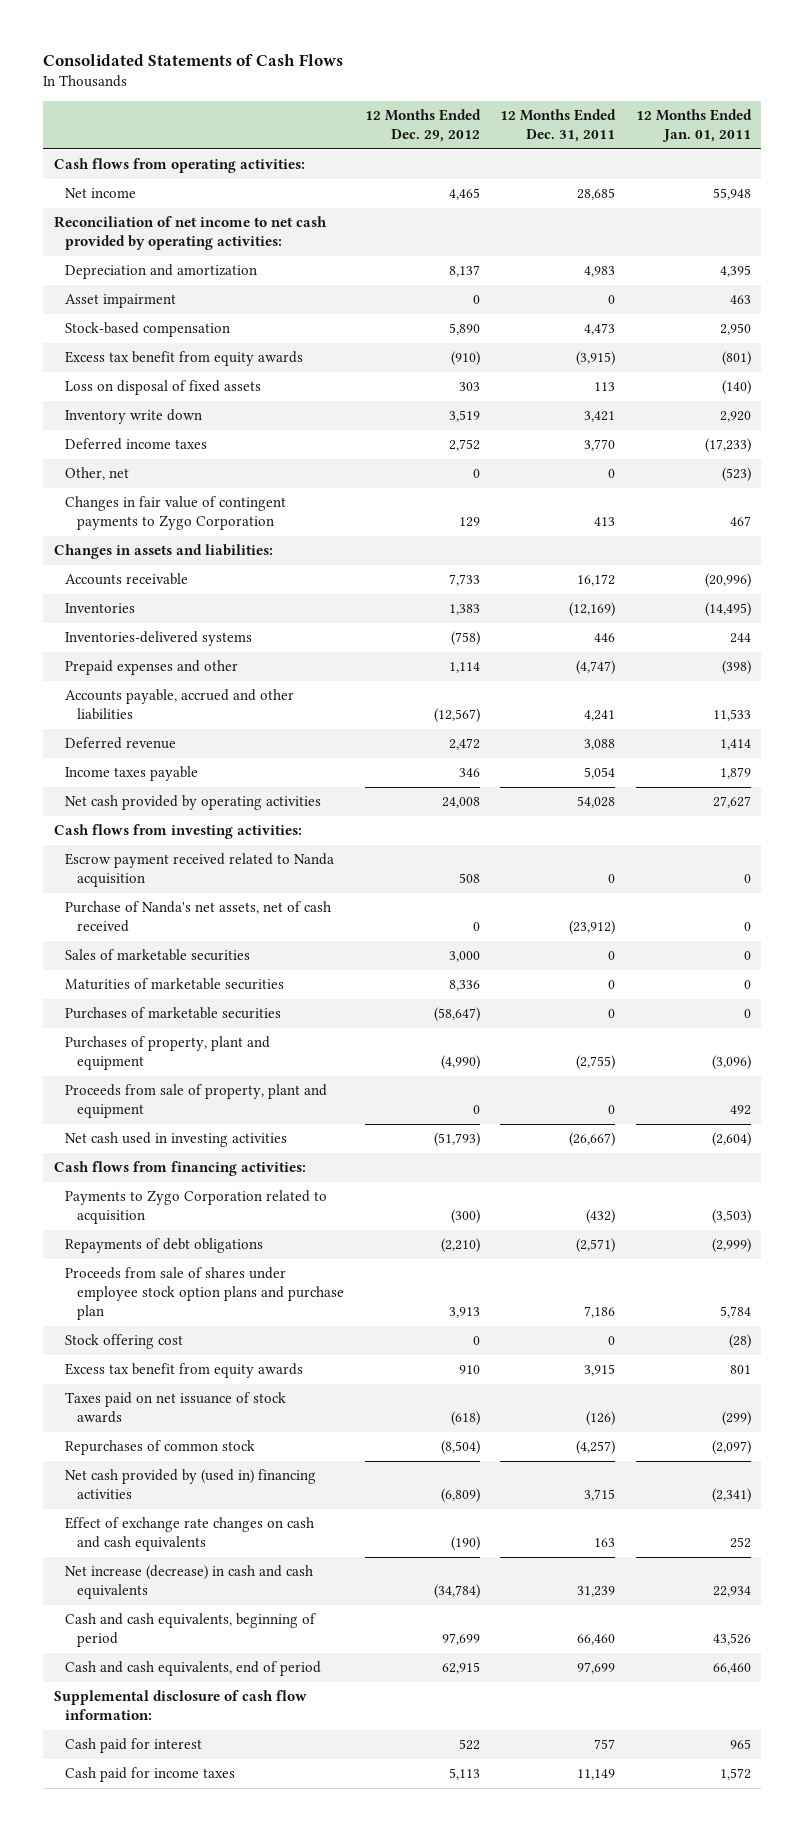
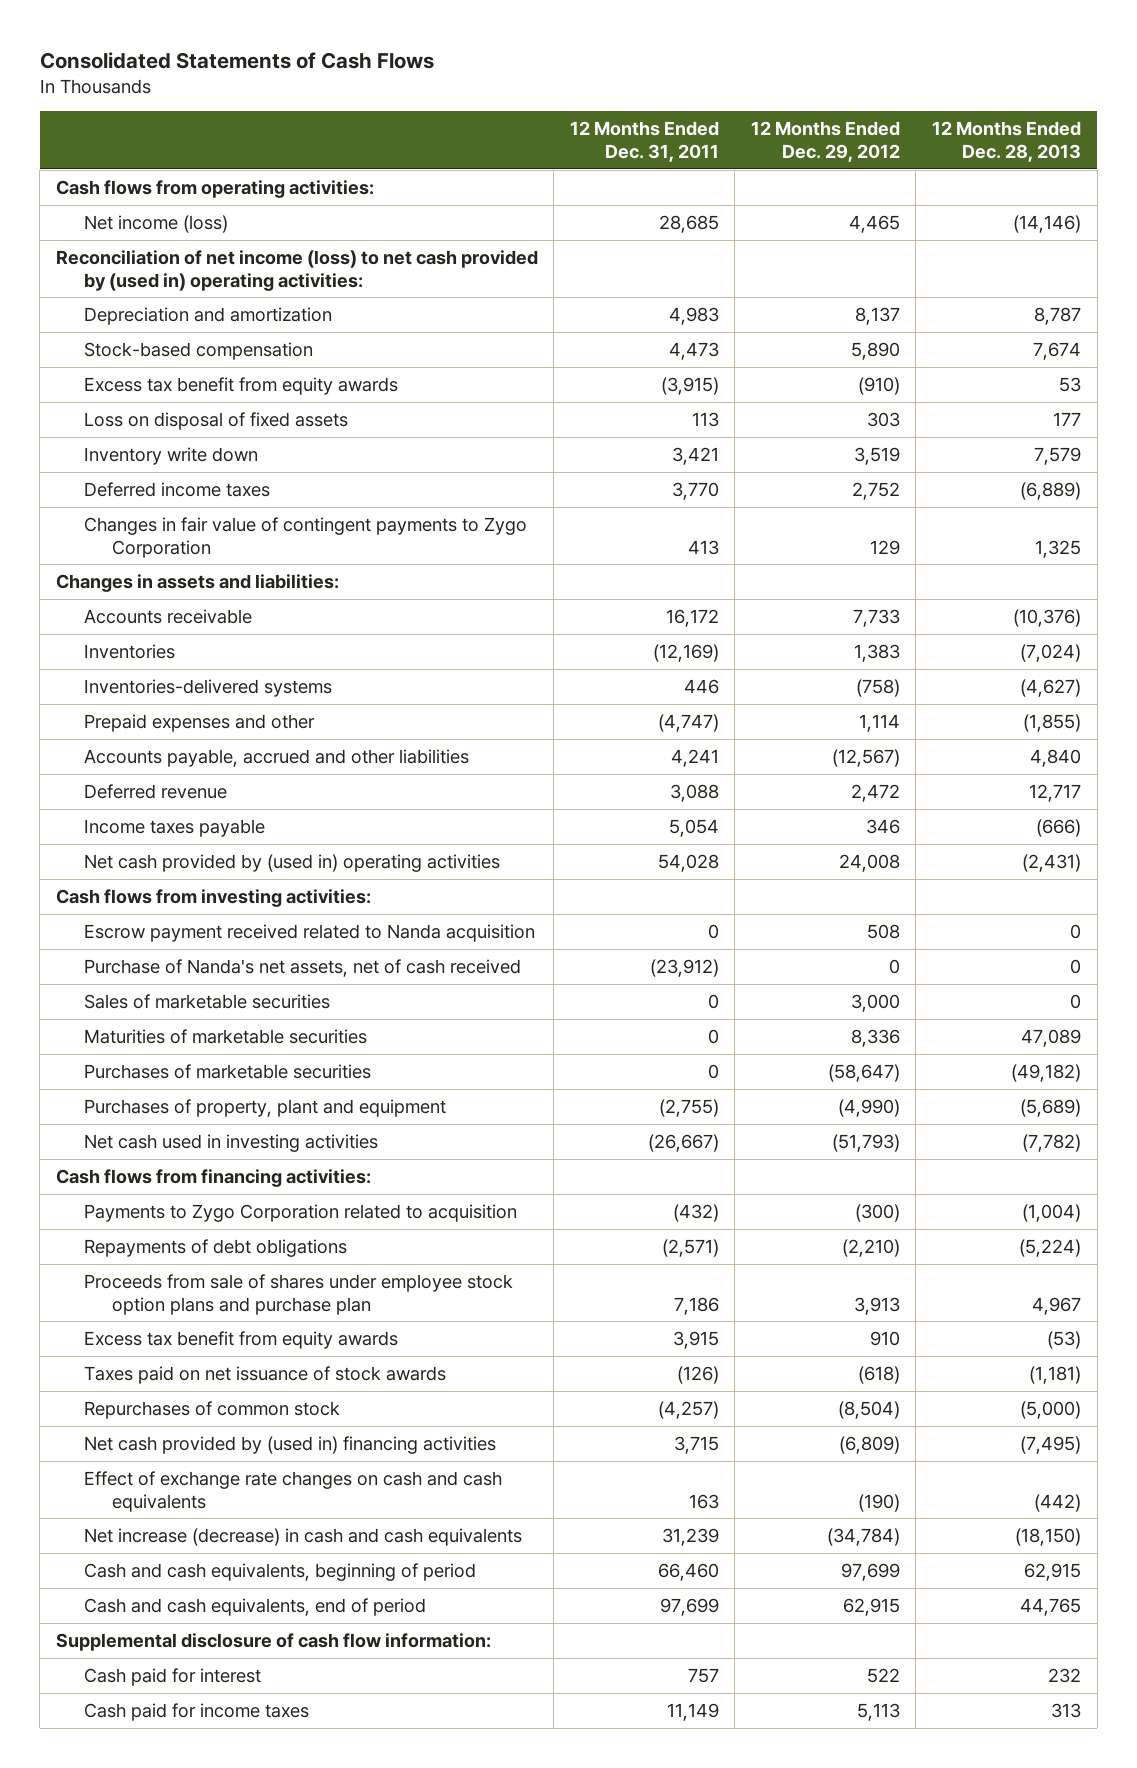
- | 12 Months Ended Dec. 29, 2012 | 12 Months Ended Dec. 31, 2011 | 12 Months Ended Jan. 01, 2011
+ | 12 Months Ended Dec. 31, 2011 | 12 Months Ended Dec. 29, 2012 | 12 Months Ended Dec. 28, 2013
- Net income | 4,465 | 28,685 | 55,948
- Reconciliation of net income to net cash provided by operating activities:
+ Net income (loss) | 28,685 | 4,465 | (14,146)
+ Reconciliation of net income (loss) to net cash provided by (used in) operating activities:
- Asset impairment | 0 | 0 | 463
- Other, net | 0 | 0 | (523)
- Net cash provided by operating activities | 24,008 | 54,028 | 27,627
+ Net cash provided by (used in) operating activities | 54,028 | 24,008 | (2,431)
- Proceeds from sale of property, plant and equipment | 0 | 0 | 492
- Stock offering cost | 0 | 0 | (28)

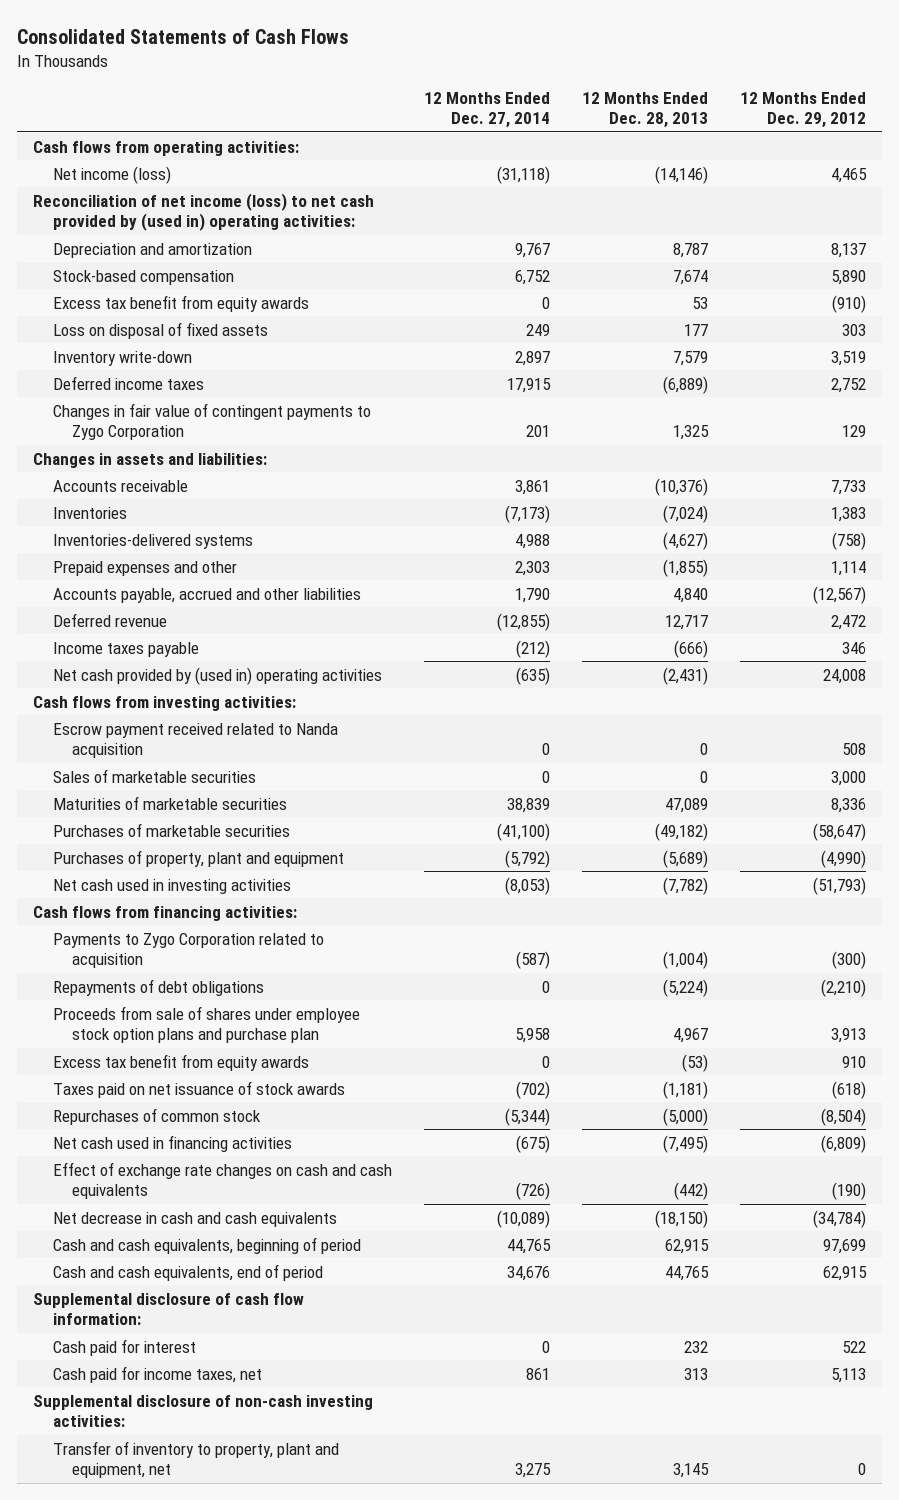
- | 12 Months Ended Dec. 31, 2011 | 12 Months Ended Dec. 29, 2012 | 12 Months Ended Dec. 28, 2013
+ | 12 Months Ended Dec. 27, 2014 | 12 Months Ended Dec. 28, 2013 | 12 Months Ended Dec. 29, 2012
- Inventory write down | 3,421 | 3,519 | 7,579
+ Inventory write-down | 2,897 | 7,579 | 3,519
- Purchase of Nanda's net assets, net of cash received | (23,912) | 0 | 0
- Net cash provided by (used in) financing activities | 3,715 | (6,809) | (7,495)
+ Net cash used in financing activities | (675) | (7,495) | (6,809)
- Net increase (decrease) in cash and cash equivalents | 31,239 | (34,784) | (18,150)
+ Net decrease in cash and cash equivalents | (10,089) | (18,150) | (34,784)
- Cash paid for income taxes | 11,149 | 5,113 | 313
+ Cash paid for income taxes, net | 861 | 313 | 5,113
+ Supplemental disclosure of non-cash investing activities:
+ Transfer of inventory to property, plant and equipment, net | 3,275 | 3,145 | 0

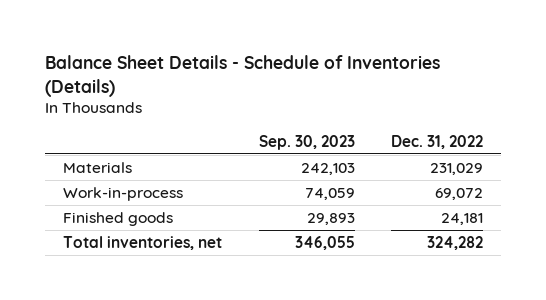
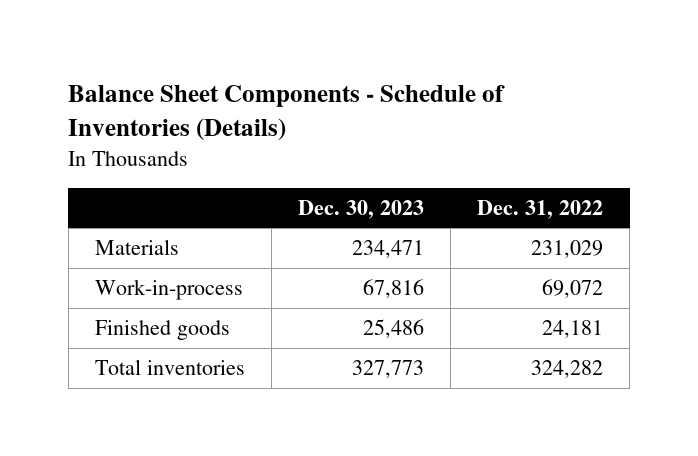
- Balance Sheet Details - Schedule of Inventories (Details)
+ Balance Sheet Components - Schedule of Inventories (Details)
- | Sep. 30, 2023 | Dec. 31, 2022
+ | Dec. 30, 2023 | Dec. 31, 2022
- Total inventories, net | 346,055 | 324,282
+ Total inventories | 327,773 | 324,282

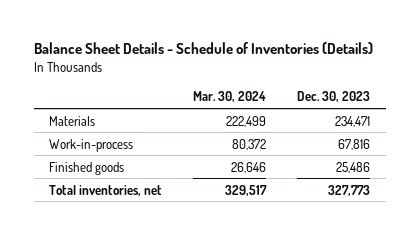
- Balance Sheet Components - Schedule of Inventories (Details)
+ Balance Sheet Details - Schedule of Inventories (Details)
- | Dec. 30, 2023 | Dec. 31, 2022
+ | Mar. 30, 2024 | Dec. 30, 2023
- Total inventories | 327,773 | 324,282
+ Total inventories, net | 329,517 | 327,773

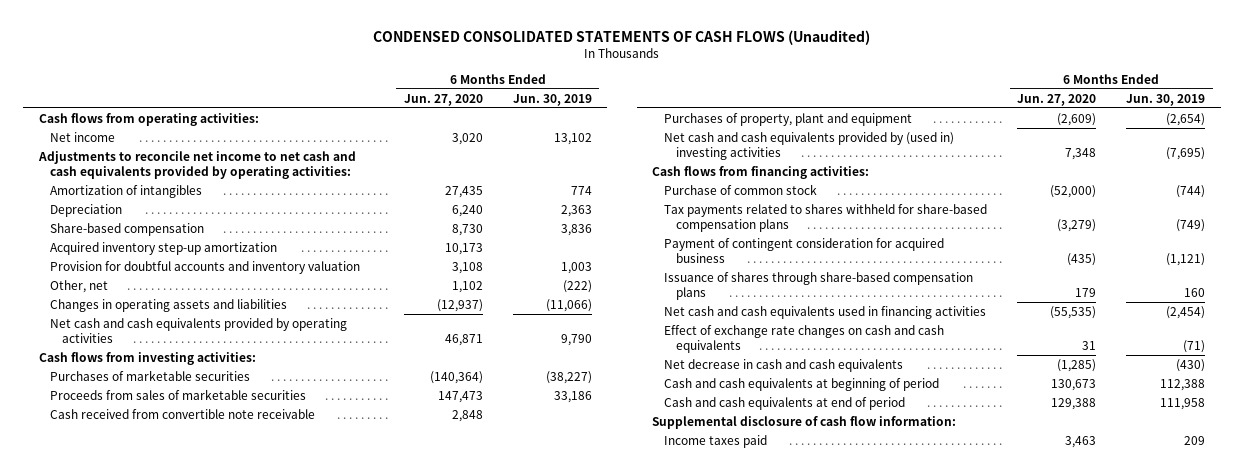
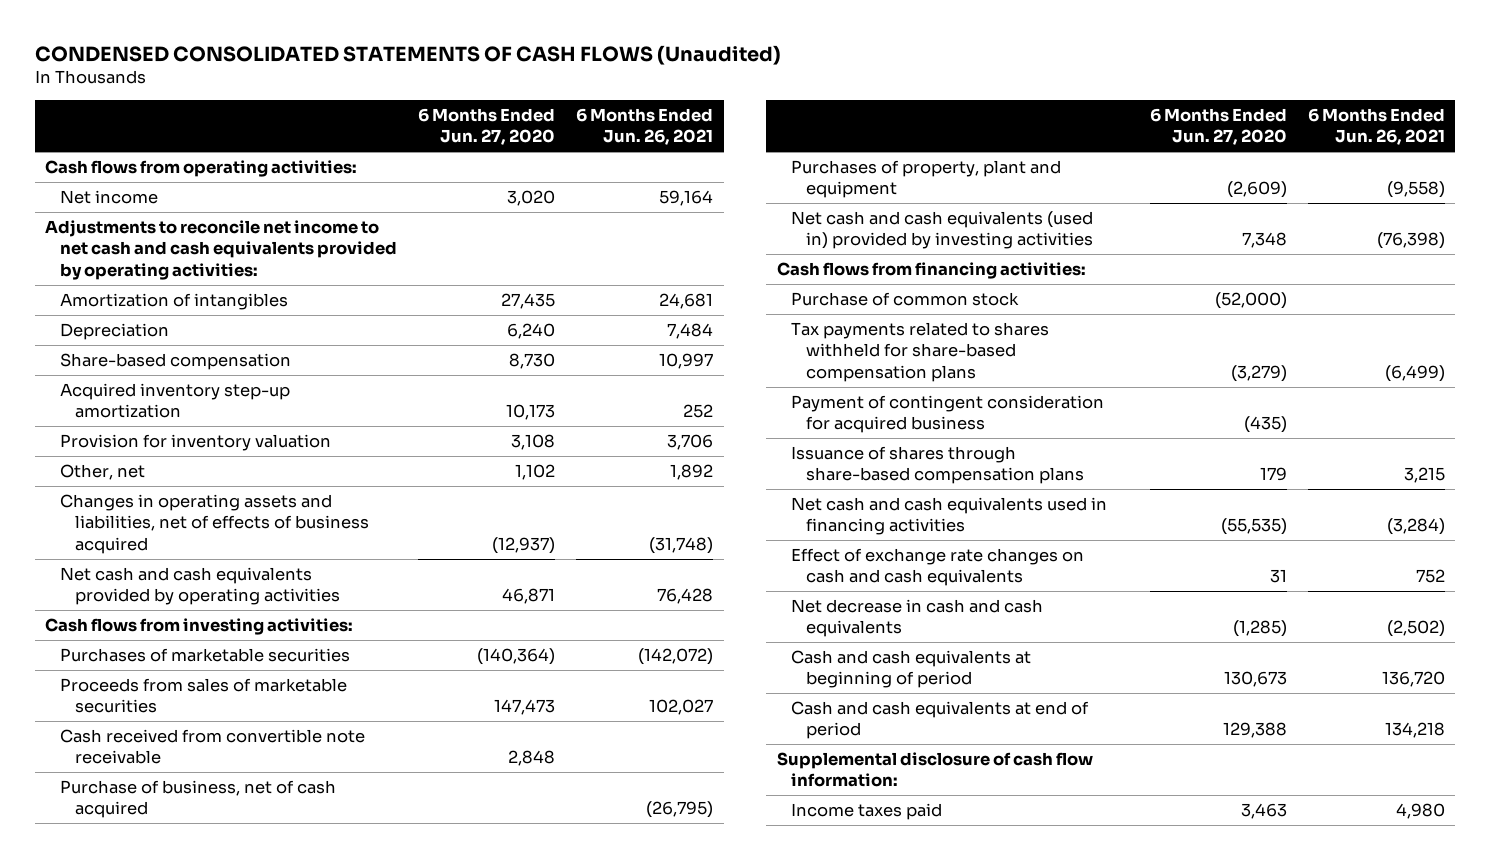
- | 6 Months Ended Jun. 27, 2020 | 6 Months Ended Jun. 30, 2019
+ | 6 Months Ended Jun. 27, 2020 | 6 Months Ended Jun. 26, 2021
- Provision for doubtful accounts and inventory valuation | 3,108 | 1,003
+ Provision for inventory valuation | 3,108 | 3,706
- Changes in operating assets and liabilities | (12,937) | (11,066)
+ Changes in operating assets and liabilities, net of effects of business acquired | (12,937) | (31,748)
+ Purchase of business, net of cash acquired | | (26,795)
- Net cash and cash equivalents provided by (used in) investing activities | 7,348 | (7,695)
+ Net cash and cash equivalents (used in) provided by investing activities | 7,348 | (76,398)

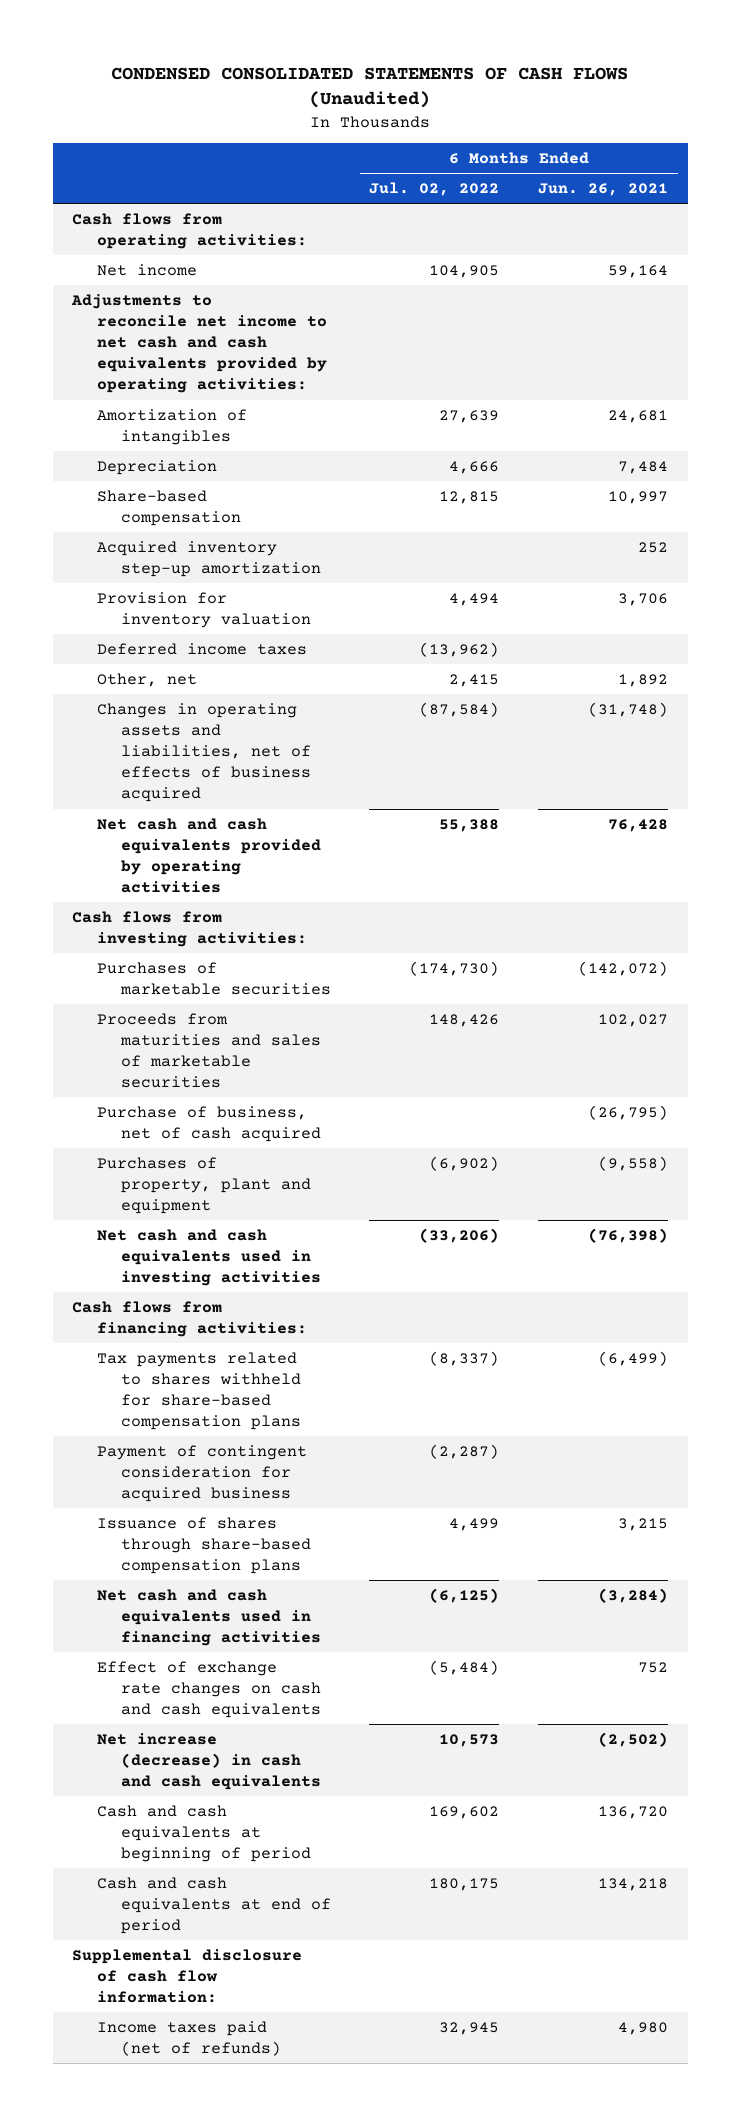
- | 6 Months Ended Jun. 27, 2020 | 6 Months Ended Jun. 26, 2021
+ | 6 Months Ended Jul. 02, 2022 | 6 Months Ended Jun. 26, 2021
+ Deferred income taxes | (13,962) |
- Proceeds from sales of marketable securities | 147,473 | 102,027
- Cash received from convertible note receivable | 2,848 |
+ Proceeds from maturities and sales of marketable securities | 148,426 | 102,027
- Net cash and cash equivalents (used in) provided by investing activities | 7,348 | (76,398)
+ Net cash and cash equivalents used in investing activities | (33,206) | (76,398)
- Purchase of common stock | (52,000) |
- Net decrease in cash and cash equivalents | (1,285) | (2,502)
+ Net increase (decrease) in cash and cash equivalents | 10,573 | (2,502)
- Income taxes paid | 3,463 | 4,980
+ Income taxes paid (net of refunds) | 32,945 | 4,980

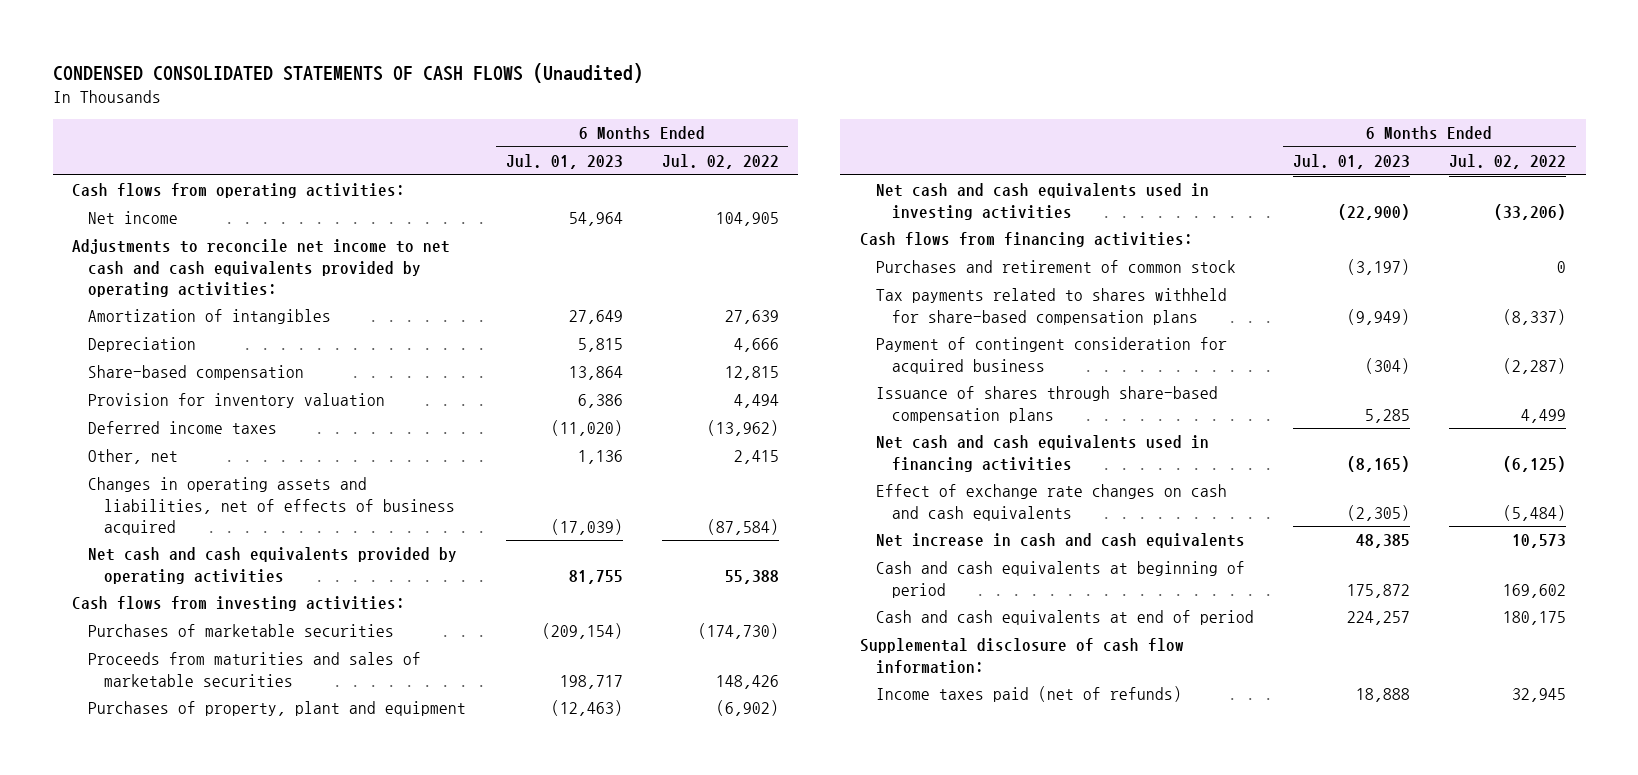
- | 6 Months Ended Jul. 02, 2022 | 6 Months Ended Jun. 26, 2021
+ | 6 Months Ended Jul. 01, 2023 | 6 Months Ended Jul. 02, 2022
- Acquired inventory step-up amortization | | 252
- Purchase of business, net of cash acquired | | (26,795)
+ Purchases and retirement of common stock | (3,197) | 0
- Net increase (decrease) in cash and cash equivalents | 10,573 | (2,502)
+ Net increase in cash and cash equivalents | 48,385 | 10,573

